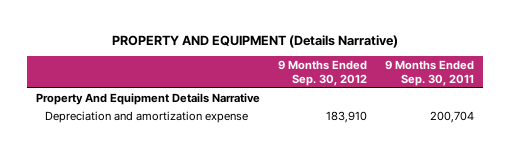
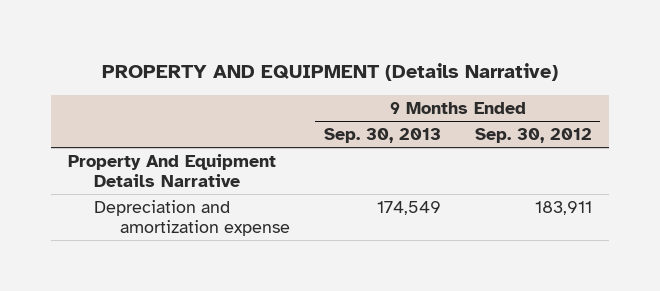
- | 9 Months Ended Sep. 30, 2012 | 9 Months Ended Sep. 30, 2011
+ | 9 Months Ended Sep. 30, 2013 | 9 Months Ended Sep. 30, 2012
- Depreciation and amortization expense | 183,910 | 200,704
+ Depreciation and amortization expense | 174,549 | 183,911

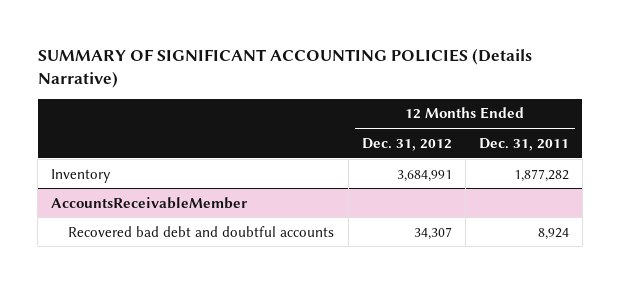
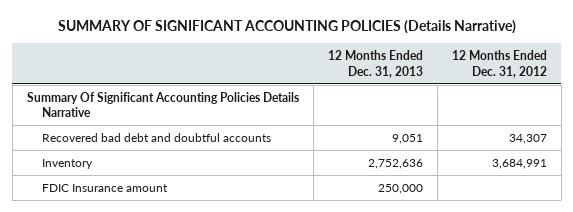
- | 12 Months Ended Dec. 31, 2012 | 12 Months Ended Dec. 31, 2011
+ | 12 Months Ended Dec. 31, 2013 | 12 Months Ended Dec. 31, 2012
- AccountsReceivableMember
+ Summary Of Significant Accounting Policies Details Narrative
moved down: Inventory | 2,752,636 | 3,684,991
+ FDIC Insurance amount | 250,000 |

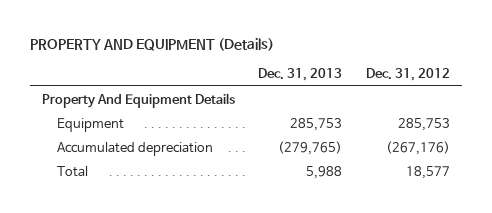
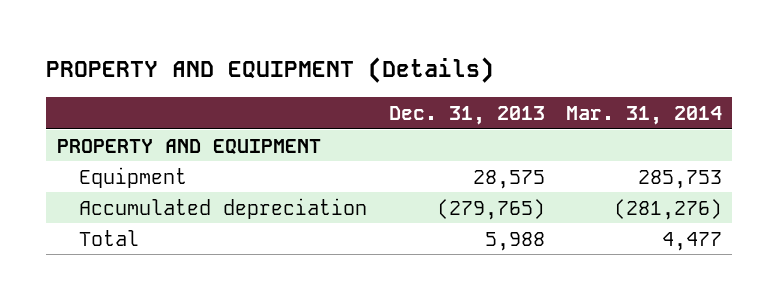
- | Dec. 31, 2013 | Dec. 31, 2012
+ | Dec. 31, 2013 | Mar. 31, 2014
- Property And Equipment Details
- Equipment | 285,753 | 285,753
+ PROPERTY AND EQUIPMENT
+ Equipment | 28,575 | 285,753

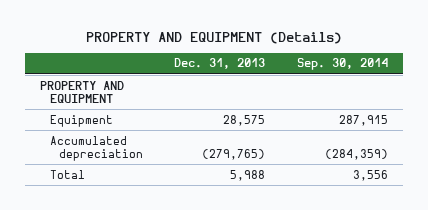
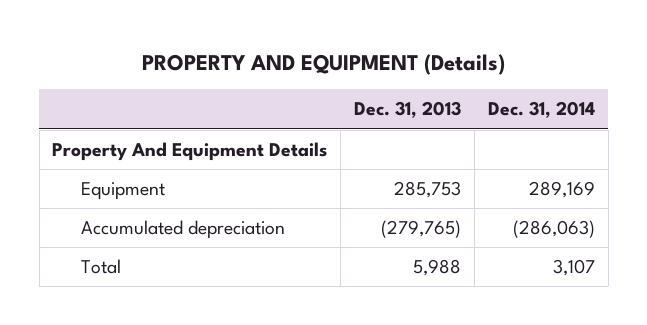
- | Dec. 31, 2013 | Sep. 30, 2014
+ | Dec. 31, 2013 | Dec. 31, 2014
- PROPERTY AND EQUIPMENT
- Equipment | 28,575 | 287,915
+ Property And Equipment Details
+ Equipment | 285,753 | 289,169

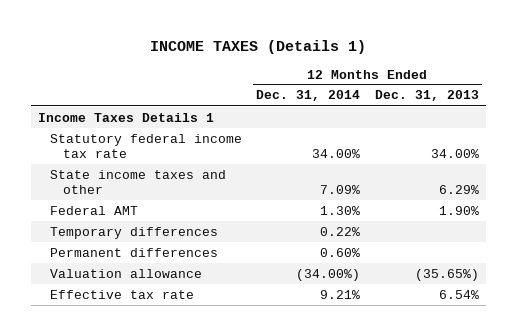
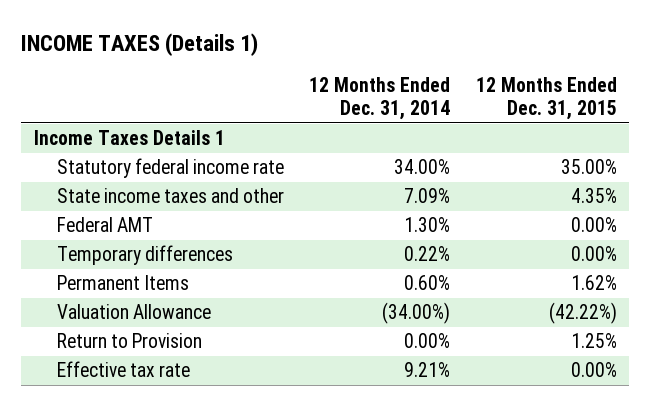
- | 12 Months Ended Dec. 31, 2014 | 12 Months Ended Dec. 31, 2013
+ | 12 Months Ended Dec. 31, 2014 | 12 Months Ended Dec. 31, 2015
- Statutory federal income tax rate | 34.00% | 34.00%
+ Statutory federal income rate | 34.00% | 35.00%
- Permanent differences | 0.60% |
- Valuation allowance | (34.00%) | (35.65%)
+ Permanent Items | 0.60% | 1.62%
+ Valuation Allowance | (34.00%) | (42.22%)
+ Return to Provision | 0.00% | 1.25%

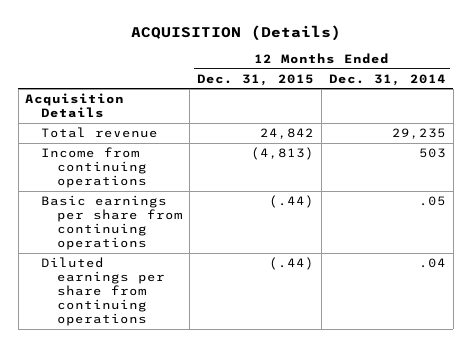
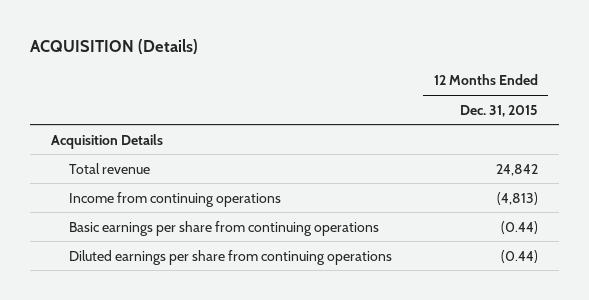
- | 12 Months Ended Dec. 31, 2015 | 12 Months Ended Dec. 31, 2014
+ | 12 Months Ended Dec. 31, 2015
- Basic earnings per share from continuing operations | (.44) | .05
- Diluted earnings per share from continuing operations | (.44) | .04
+ Basic earnings per share from continuing operations | (0.44)
+ Diluted earnings per share from continuing operations | (0.44)

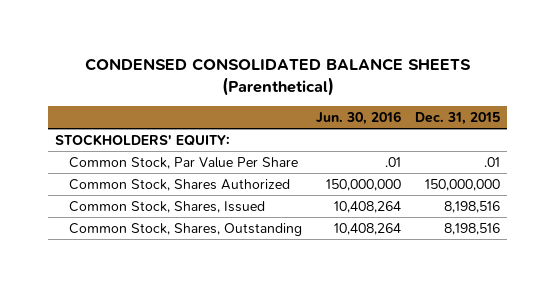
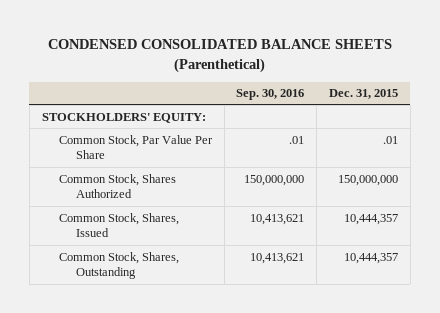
- | Jun. 30, 2016 | Dec. 31, 2015
+ | Sep. 30, 2016 | Dec. 31, 2015
- Common Stock, Shares, Issued | 10,408,264 | 8,198,516
- Common Stock, Shares, Outstanding | 10,408,264 | 8,198,516
+ Common Stock, Shares, Issued | 10,413,621 | 10,444,357
+ Common Stock, Shares, Outstanding | 10,413,621 | 10,444,357

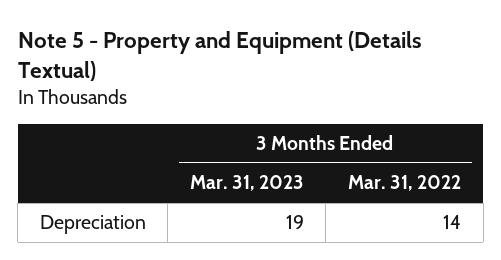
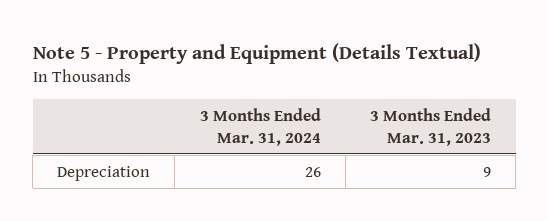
- | 3 Months Ended Mar. 31, 2023 | 3 Months Ended Mar. 31, 2022
+ | 3 Months Ended Mar. 31, 2024 | 3 Months Ended Mar. 31, 2023
- Depreciation | 19 | 14
+ Depreciation | 26 | 9

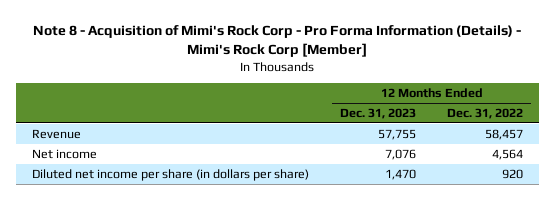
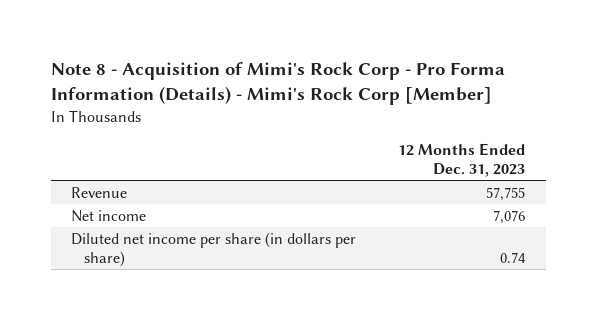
- | 12 Months Ended Dec. 31, 2023 | 12 Months Ended Dec. 31, 2022
+ | 12 Months Ended Dec. 31, 2023
- Diluted net income per share (in dollars per share) | 1,470 | 920
+ Diluted net income per share (in dollars per share) | 0.74

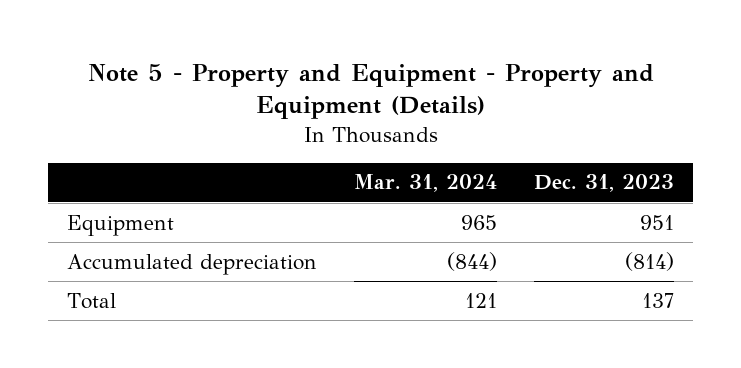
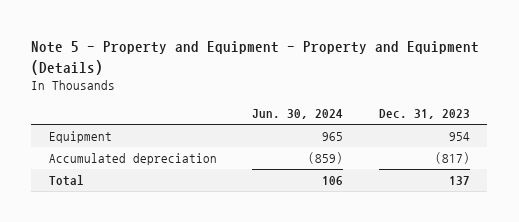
- | Mar. 31, 2024 | Dec. 31, 2023
+ | Jun. 30, 2024 | Dec. 31, 2023
- Equipment | 965 | 951
- Accumulated depreciation | (844) | (814)
+ Equipment | 965 | 954
+ Accumulated depreciation | (859) | (817)

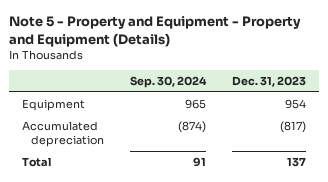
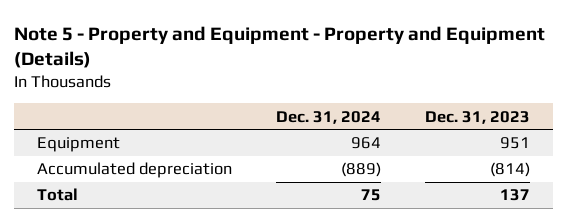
- | Sep. 30, 2024 | Dec. 31, 2023
+ | Dec. 31, 2024 | Dec. 31, 2023
- Equipment | 965 | 954
- Accumulated depreciation | (874) | (817)
+ Equipment | 964 | 951
+ Accumulated depreciation | (889) | (814)

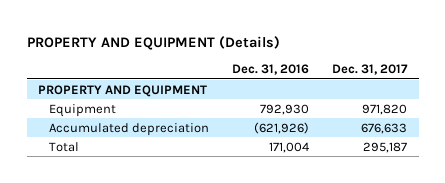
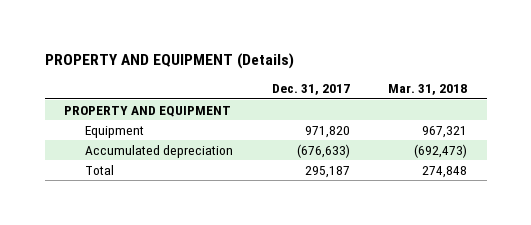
- | Dec. 31, 2016 | Dec. 31, 2017
+ | Dec. 31, 2017 | Mar. 31, 2018
- Accumulated depreciation | (621,926) | 676,633
+ Accumulated depreciation | (676,633) | (692,473)

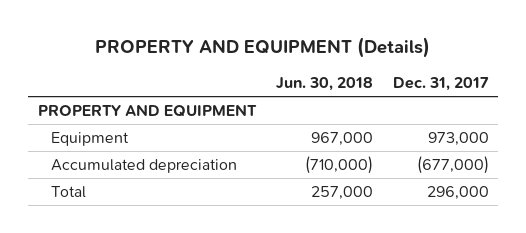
- | Dec. 31, 2017 | Mar. 31, 2018
+ | Jun. 30, 2018 | Dec. 31, 2017
- Equipment | 971,820 | 967,321
- Accumulated depreciation | (676,633) | (692,473)
- Total | 295,187 | 274,848
+ Equipment | 967,000 | 973,000
+ Accumulated depreciation | (710,000) | (677,000)
+ Total | 257,000 | 296,000

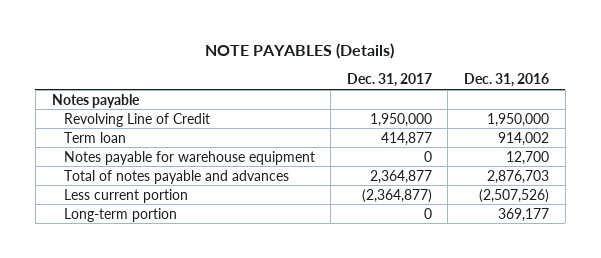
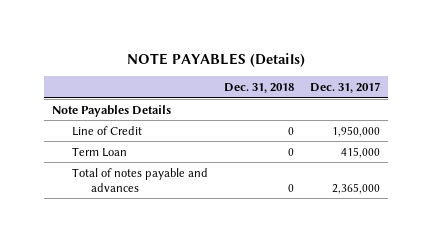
- | Dec. 31, 2017 | Dec. 31, 2016
+ | Dec. 31, 2018 | Dec. 31, 2017
- Notes payable
- Revolving Line of Credit | 1,950,000 | 1,950,000
- Term loan | 414,877 | 914,002
- Notes payable for warehouse equipment | 0 | 12,700
- Total of notes payable and advances | 2,364,877 | 2,876,703
- Less current portion | (2,364,877) | (2,507,526)
- Long-term portion | 0 | 369,177
+ Note Payables Details
+ Line of Credit | 0 | 1,950,000
+ Term Loan | 0 | 415,000
+ Total of notes payable and advances | 0 | 2,365,000

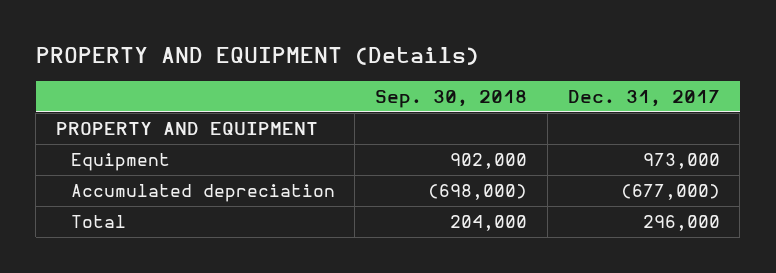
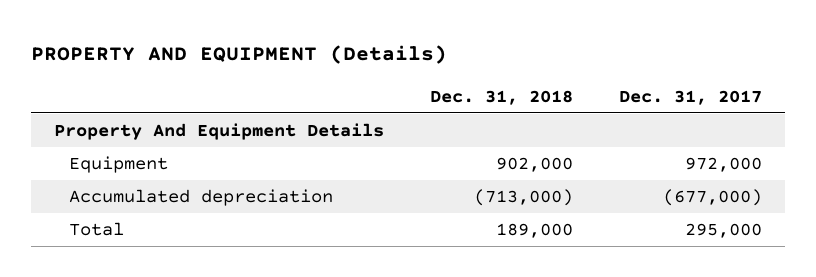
- | Sep. 30, 2018 | Dec. 31, 2017
+ | Dec. 31, 2018 | Dec. 31, 2017
- PROPERTY AND EQUIPMENT
- Equipment | 902,000 | 973,000
+ Property And Equipment Details
+ Equipment | 902,000 | 972,000
- Total | 204,000 | 296,000
+ Total | 189,000 | 295,000

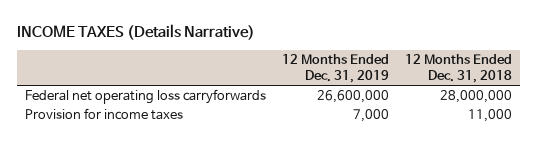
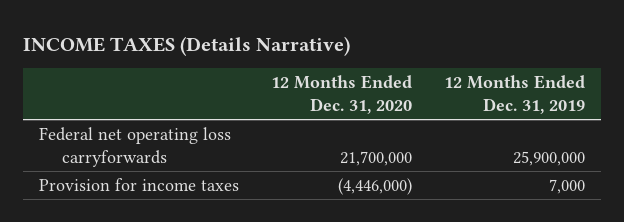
- | 12 Months Ended Dec. 31, 2019 | 12 Months Ended Dec. 31, 2018
+ | 12 Months Ended Dec. 31, 2020 | 12 Months Ended Dec. 31, 2019
- Federal net operating loss carryforwards | 26,600,000 | 28,000,000
+ Federal net operating loss carryforwards | 21,700,000 | 25,900,000

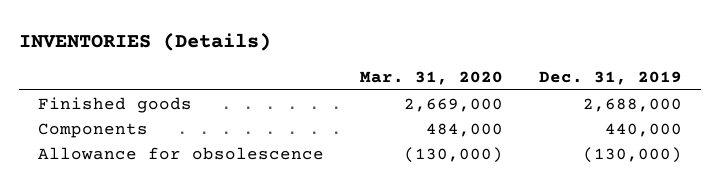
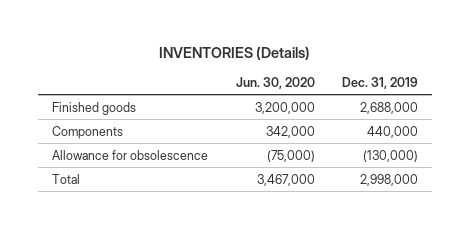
- | Mar. 31, 2020 | Dec. 31, 2019
+ | Jun. 30, 2020 | Dec. 31, 2019
+ Total | 3,467,000 | 2,998,000

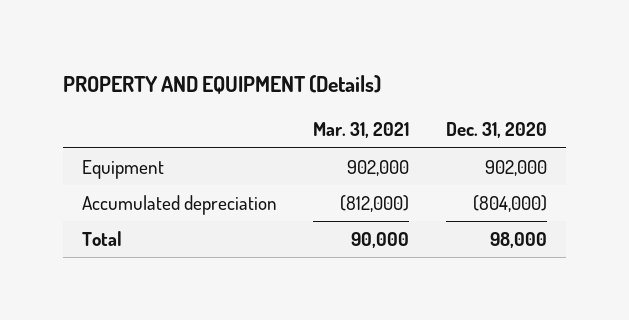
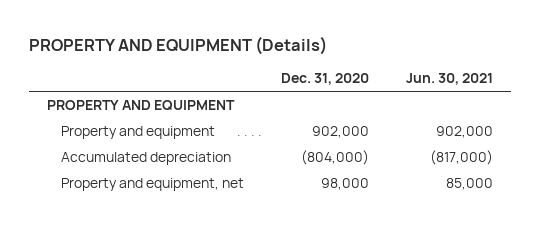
- | Mar. 31, 2021 | Dec. 31, 2020
+ | Dec. 31, 2020 | Jun. 30, 2021
- Equipment | 902,000 | 902,000
+ PROPERTY AND EQUIPMENT
+ Property and equipment | 902,000 | 902,000
- Total | 90,000 | 98,000
+ Property and equipment, net | 98,000 | 85,000

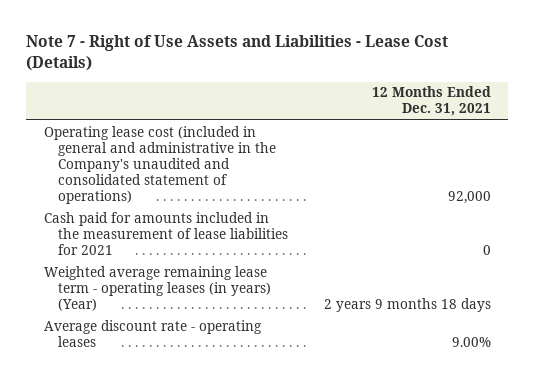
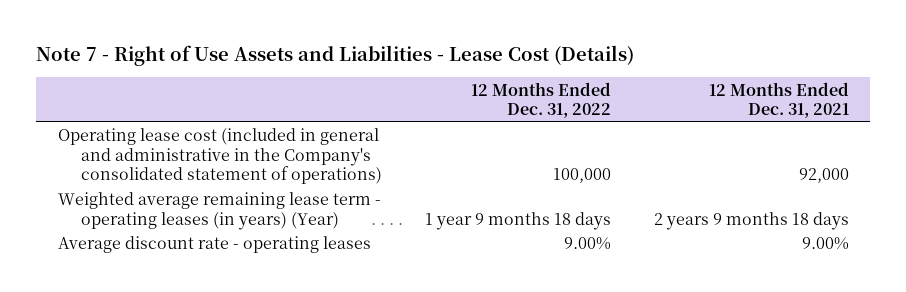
- | 12 Months Ended Dec. 31, 2021
+ | 12 Months Ended Dec. 31, 2022 | 12 Months Ended Dec. 31, 2021
- Operating lease cost (included in general and administrative in the Company's unaudited and consolidated statement of operations) | 92,000
- Cash paid for amounts included in the measurement of lease liabilities for 2021 | 0
+ Operating lease cost (included in general and administrative in the Company's consolidated statement of operations) | 100,000 | 92,000

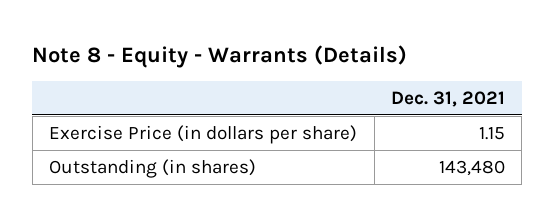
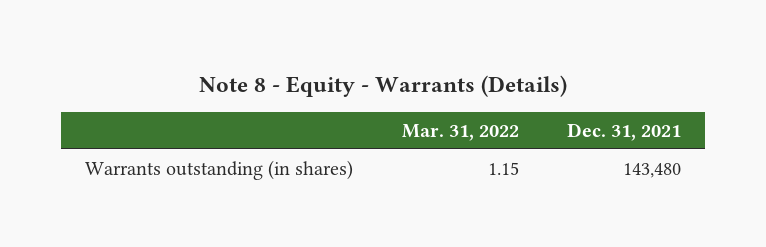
- | Dec. 31, 2021
+ | Mar. 31, 2022 | Dec. 31, 2021
- Exercise Price (in dollars per share) | 1.15
- Outstanding (in shares) | 143,480
+ Warrants outstanding (in shares) | 1.15 | 143,480

